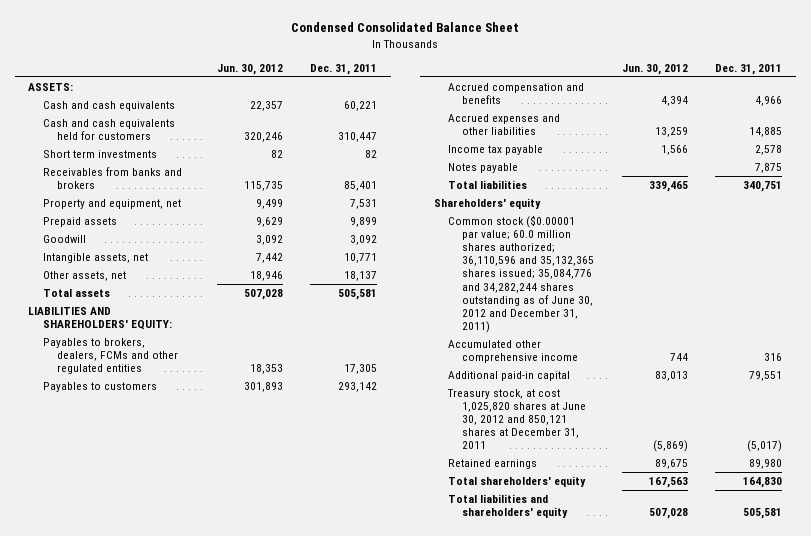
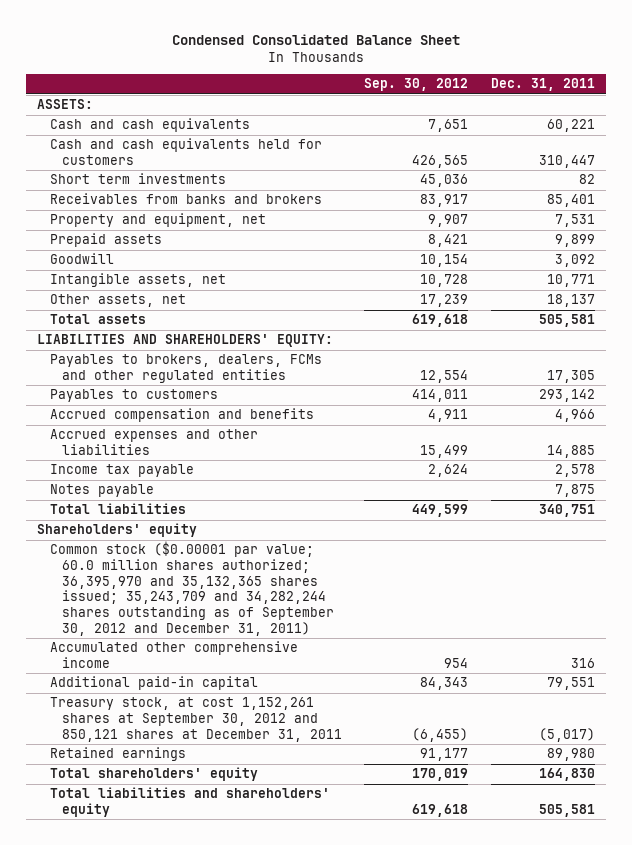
- | Jun. 30, 2012 | Dec. 31, 2011
+ | Sep. 30, 2012 | Dec. 31, 2011
- Common stock ($0.00001 par value; 60.0 million shares authorized; 36,110,596 and 35,132,365 shares issued; 35,084,776 and 34,282,244 shares outstanding as of June 30, 2012 and December 31, 2011)
+ Common stock ($0.00001 par value; 60.0 million shares authorized; 36,395,970 and 35,132,365 shares issued; 35,243,709 and 34,282,244 shares outstanding as of September 30, 2012 and December 31, 2011)
- Treasury stock, at cost 1,025,820 shares at June 30, 2012 and 850,121 shares at December 31, 2011 | (5,869) | (5,017)
+ Treasury stock, at cost 1,152,261 shares at September 30, 2012 and 850,121 shares at December 31, 2011 | (6,455) | (5,017)

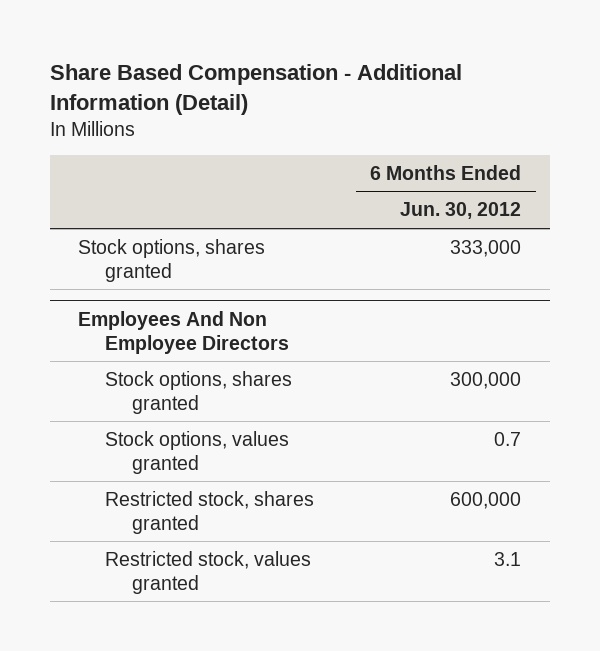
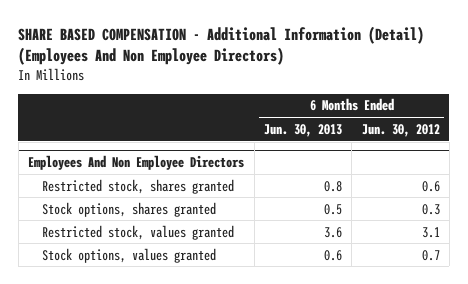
- Share Based Compensation - Additional Information (Detail)
+ SHARE BASED COMPENSATION - Additional Information (Detail) (Employees And Non Employee Directors)
- | 6 Months Ended Jun. 30, 2012
+ | 6 Months Ended Jun. 30, 2013 | 6 Months Ended Jun. 30, 2012
- Stock options, shares granted | 333,000
@ Employees And Non Employee Directors
- Stock options, shares granted | 300,000
- Restricted stock, shares granted | 600,000
+ Restricted stock, shares granted | 0.8 | 0.6
+ Stock options, shares granted | 0.5 | 0.3
moved down: Stock options, values granted | 0.6 | 0.7

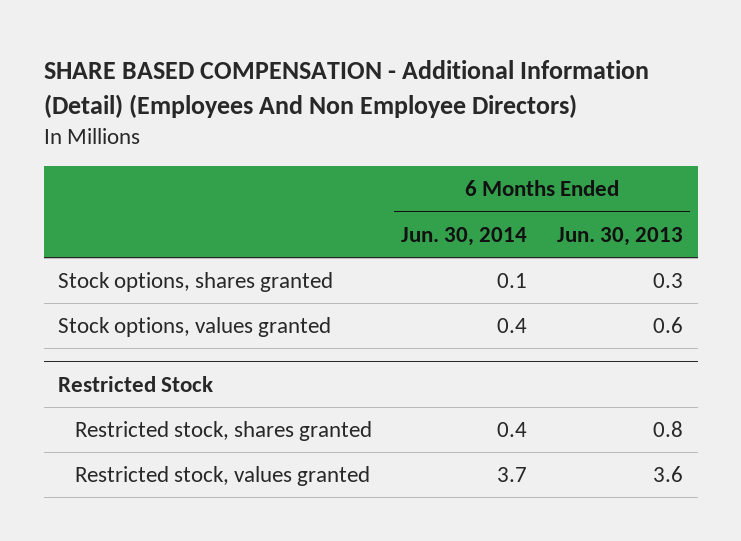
- | 6 Months Ended Jun. 30, 2013 | 6 Months Ended Jun. 30, 2012
+ | 6 Months Ended Jun. 30, 2014 | 6 Months Ended Jun. 30, 2013
- Employees And Non Employee Directors
+ Stock options, shares granted | 0.1 | 0.3
+ Stock options, values granted | 0.4 | 0.6
+ Restricted Stock
- Stock options, shares granted | 0.5 | 0.3
- Stock options, values granted | 0.6 | 0.7

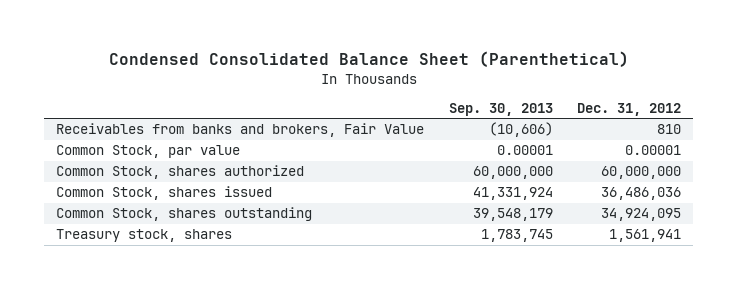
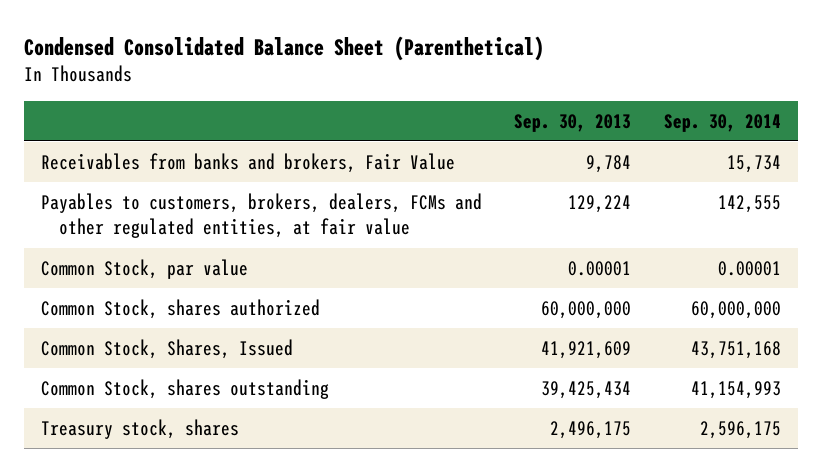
- | Sep. 30, 2013 | Dec. 31, 2012
+ | Sep. 30, 2013 | Sep. 30, 2014
- Receivables from banks and brokers, Fair Value | (10,606) | 810
+ Receivables from banks and brokers, Fair Value | 9,784 | 15,734
+ Payables to customers, brokers, dealers, FCMs and other regulated entities, at fair value | 129,224 | 142,555
- Common Stock, shares issued | 41,331,924 | 36,486,036
- Common Stock, shares outstanding | 39,548,179 | 34,924,095
- Treasury stock, shares | 1,783,745 | 1,561,941
+ Common Stock, Shares, Issued | 41,921,609 | 43,751,168
+ Common Stock, shares outstanding | 39,425,434 | 41,154,993
+ Treasury stock, shares | 2,496,175 | 2,596,175

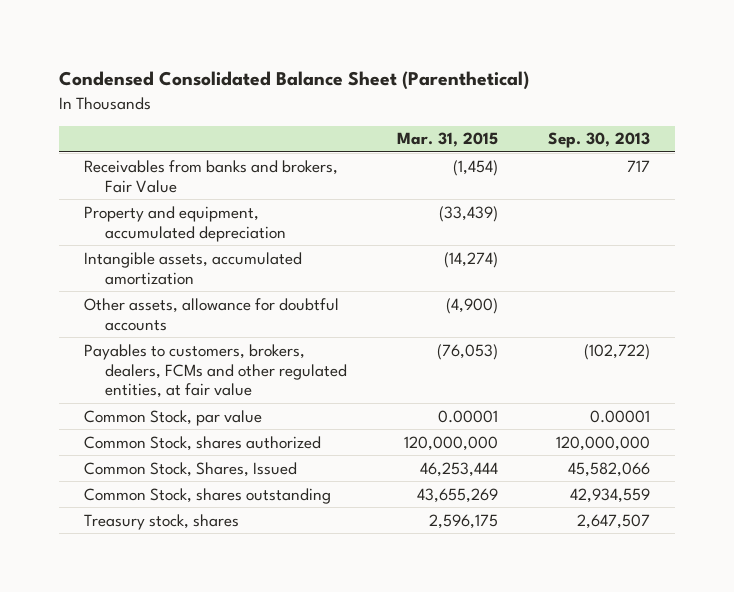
- | Sep. 30, 2013 | Sep. 30, 2014
+ | Mar. 31, 2015 | Sep. 30, 2013
- Receivables from banks and brokers, Fair Value | 9,784 | 15,734
- Payables to customers, brokers, dealers, FCMs and other regulated entities, at fair value | 129,224 | 142,555
+ Receivables from banks and brokers, Fair Value | (1,454) | 717
+ Property and equipment, accumulated depreciation | (33,439) |
+ Intangible assets, accumulated amortization | (14,274) |
+ Other assets, allowance for doubtful accounts | (4,900) |
+ Payables to customers, brokers, dealers, FCMs and other regulated entities, at fair value | (76,053) | (102,722)
- Common Stock, shares authorized | 60,000,000 | 60,000,000
- Common Stock, Shares, Issued | 41,921,609 | 43,751,168
- Common Stock, shares outstanding | 39,425,434 | 41,154,993
- Treasury stock, shares | 2,496,175 | 2,596,175
+ Common Stock, shares authorized | 120,000,000 | 120,000,000
+ Common Stock, Shares, Issued | 46,253,444 | 45,582,066
+ Common Stock, shares outstanding | 43,655,269 | 42,934,559
+ Treasury stock, shares | 2,596,175 | 2,647,507

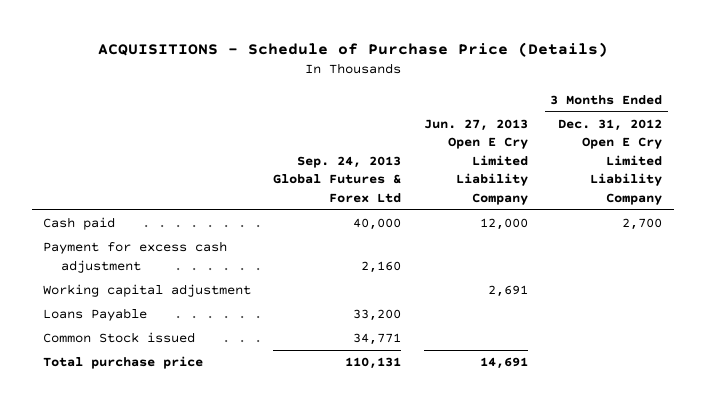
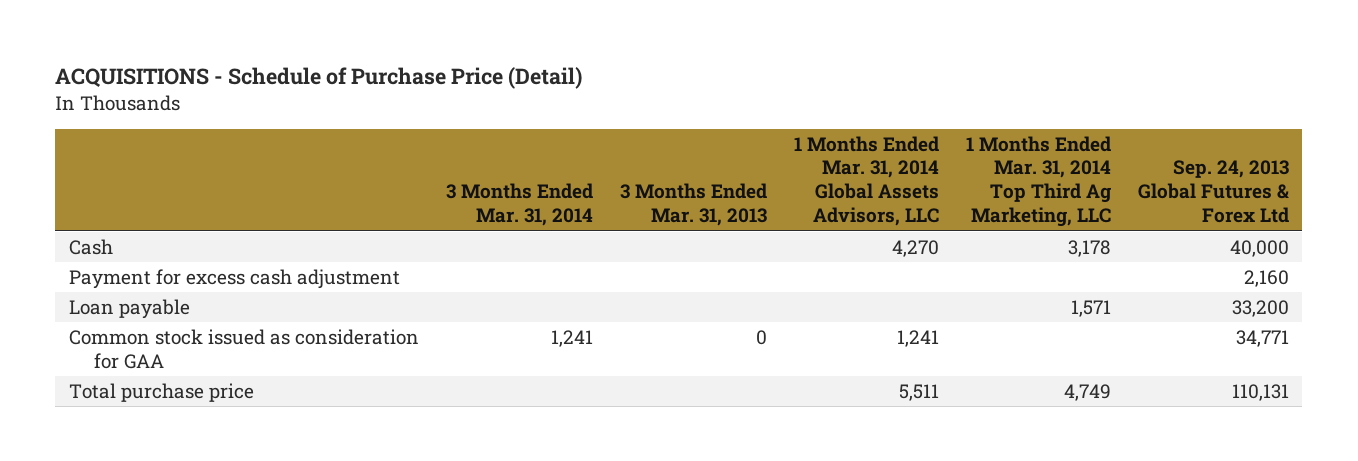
- ACQUISITIONS - Schedule of Purchase Price (Details)
+ ACQUISITIONS - Schedule of Purchase Price (Detail)
- | Sep. 24, 2013 Global Futures & Forex Ltd | Jun. 27, 2013 Open E Cry Limited Liability Company | 3 Months Ended Dec. 31, 2012 Open E Cry Limited Liability Company
+ | 3 Months Ended Mar. 31, 2014 | 3 Months Ended Mar. 31, 2013 | 1 Months Ended Mar. 31, 2014 Global Assets Advisors, LLC | 1 Months Ended Mar. 31, 2014 Top Third Ag Marketing, LLC | Sep. 24, 2013 Global Futures & Forex Ltd
- Cash paid | 40,000 | 12,000 | 2,700
+ Cash | | | 4,270 | 3,178 | 40,000
- Working capital adjustment | | 2,691 |
- Loans Payable | 33,200 | |
- Common Stock issued | 34,771 | |
+ Loan payable | | | | 1,571 | 33,200
+ Common stock issued as consideration for GAA | 1,241 | 0 | 1,241 | | 34,771

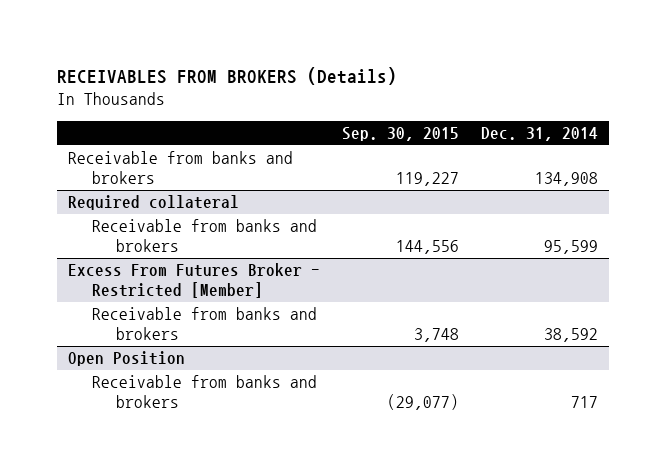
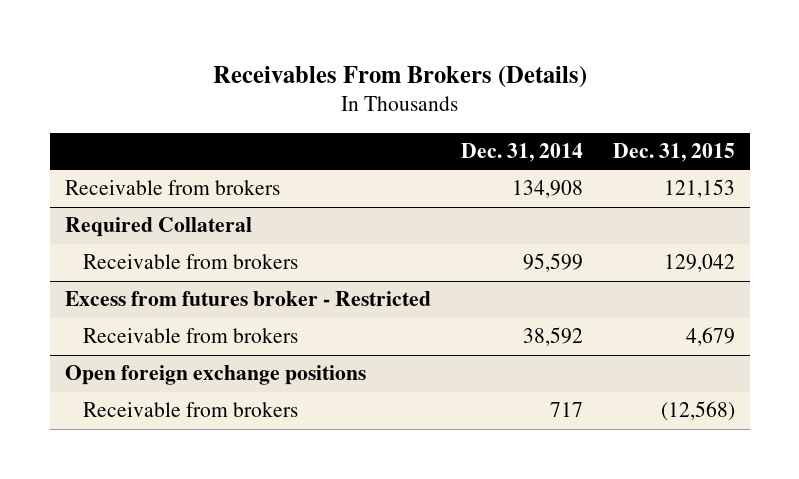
- RECEIVABLES FROM BROKERS (Details)
+ Receivables From Brokers (Details)
- | Sep. 30, 2015 | Dec. 31, 2014
+ | Dec. 31, 2014 | Dec. 31, 2015
- Receivable from banks and brokers | 119,227 | 134,908
- Required collateral
- Receivable from banks and brokers | 144,556 | 95,599
- Excess From Futures Broker - Restricted [Member]
- Receivable from banks and brokers | 3,748 | 38,592
- Open Position
- Receivable from banks and brokers | (29,077) | 717
+ Receivable from brokers | 134,908 | 121,153
+ Required Collateral
+ Receivable from brokers | 95,599 | 129,042
+ Excess from futures broker - Restricted
+ Receivable from brokers | 38,592 | 4,679
+ Open foreign exchange positions
+ Receivable from brokers | 717 | (12,568)

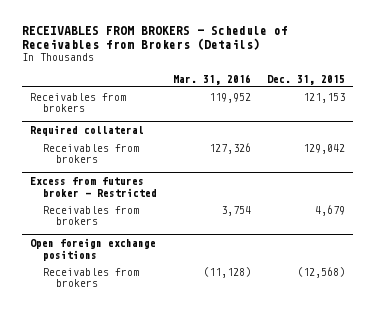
- Receivables From Brokers (Details)
+ RECEIVABLES FROM BROKERS - Schedule of Receivables from Brokers (Details)
- | Dec. 31, 2014 | Dec. 31, 2015
+ | Mar. 31, 2016 | Dec. 31, 2015
- Receivable from brokers | 134,908 | 121,153
- Required Collateral
- Receivable from brokers | 95,599 | 129,042
+ Receivables from brokers | 119,952 | 121,153
+ Required collateral
+ Receivables from brokers | 127,326 | 129,042
@ Excess from futures broker - Restricted
- Receivable from brokers | 38,592 | 4,679
+ Receivables from brokers | 3,754 | 4,679
@ Open foreign exchange positions
- Receivable from brokers | 717 | (12,568)
+ Receivables from brokers | (11,128) | (12,568)

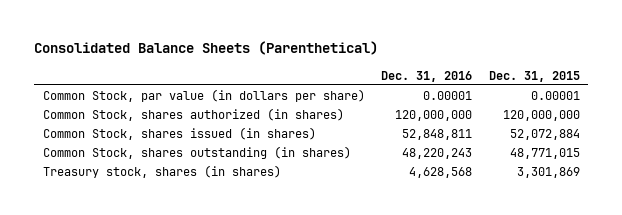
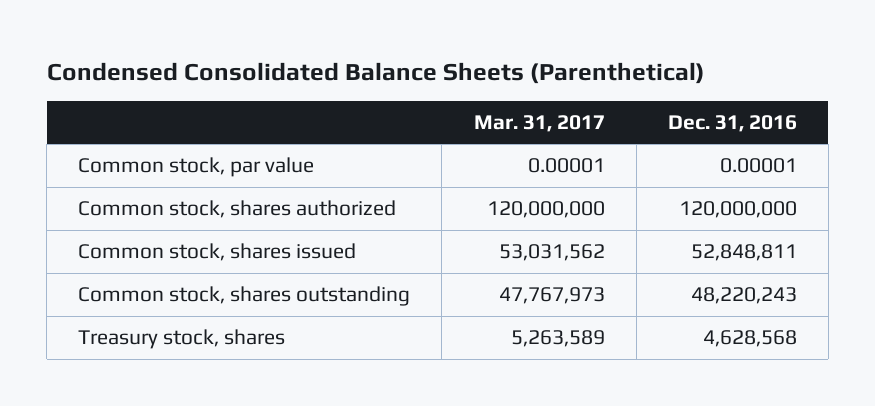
- Consolidated Balance Sheets (Parenthetical)
+ Condensed Consolidated Balance Sheets (Parenthetical)
- | Dec. 31, 2016 | Dec. 31, 2015
+ | Mar. 31, 2017 | Dec. 31, 2016
- Common Stock, par value (in dollars per share) | 0.00001 | 0.00001
- Common Stock, shares authorized (in shares) | 120,000,000 | 120,000,000
- Common Stock, shares issued (in shares) | 52,848,811 | 52,072,884
- Common Stock, shares outstanding (in shares) | 48,220,243 | 48,771,015
- Treasury stock, shares (in shares) | 4,628,568 | 3,301,869
+ Common stock, par value | 0.00001 | 0.00001
+ Common stock, shares authorized | 120,000,000 | 120,000,000
+ Common stock, shares issued | 53,031,562 | 52,848,811
+ Common stock, shares outstanding | 47,767,973 | 48,220,243
+ Treasury stock, shares | 5,263,589 | 4,628,568

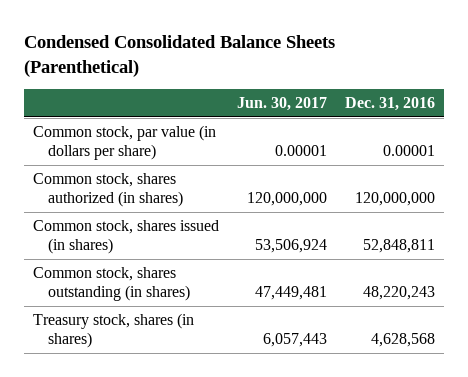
- | Mar. 31, 2017 | Dec. 31, 2016
+ | Jun. 30, 2017 | Dec. 31, 2016
- Common stock, par value | 0.00001 | 0.00001
- Common stock, shares authorized | 120,000,000 | 120,000,000
- Common stock, shares issued | 53,031,562 | 52,848,811
- Common stock, shares outstanding | 47,767,973 | 48,220,243
- Treasury stock, shares | 5,263,589 | 4,628,568
+ Common stock, par value (in dollars per share) | 0.00001 | 0.00001
+ Common stock, shares authorized (in shares) | 120,000,000 | 120,000,000
+ Common stock, shares issued (in shares) | 53,506,924 | 52,848,811
+ Common stock, shares outstanding (in shares) | 47,449,481 | 48,220,243
+ Treasury stock, shares (in shares) | 6,057,443 | 4,628,568

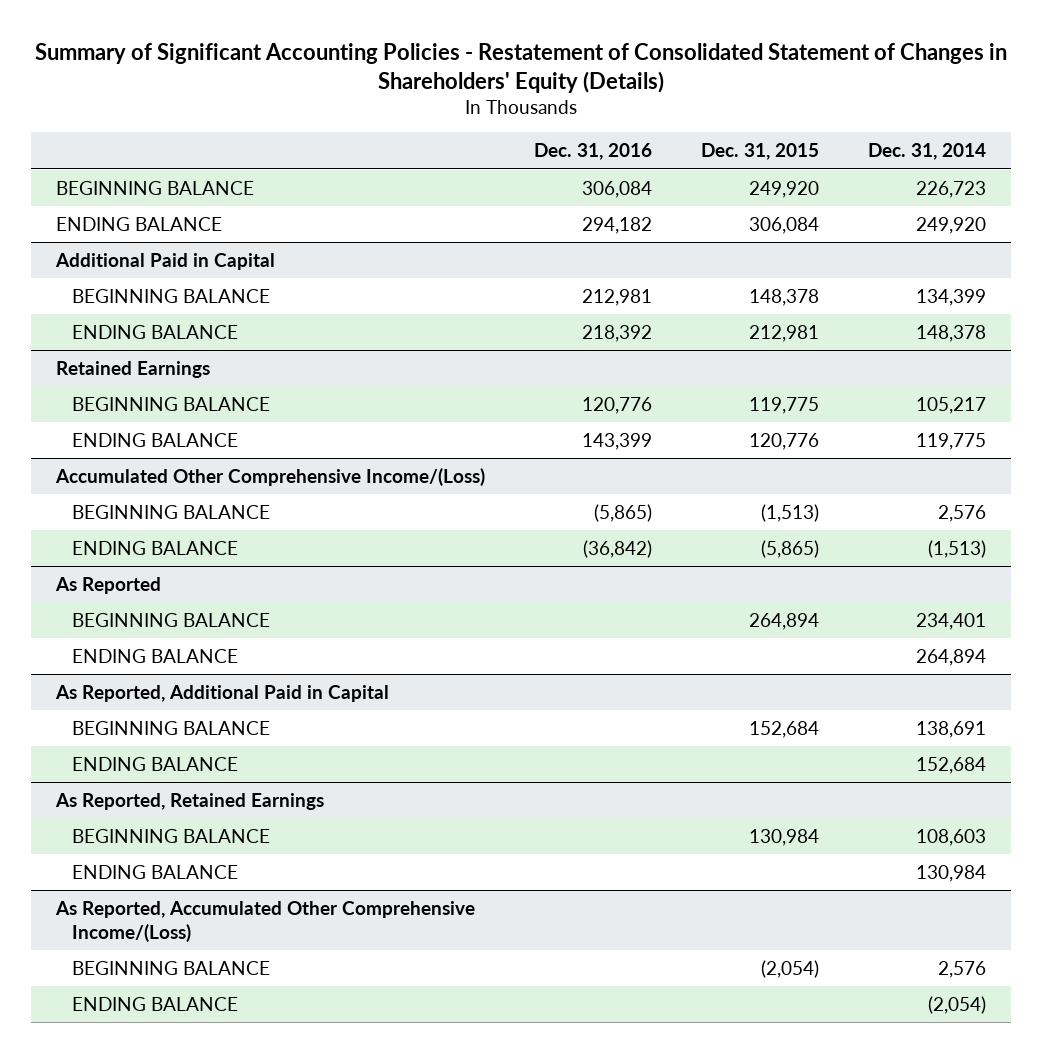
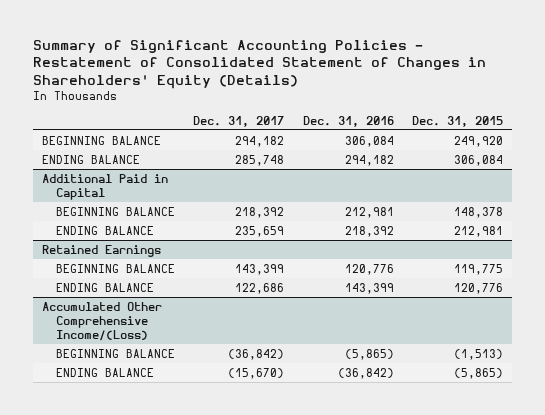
- | Dec. 31, 2016 | Dec. 31, 2015 | Dec. 31, 2014
+ | Dec. 31, 2017 | Dec. 31, 2016 | Dec. 31, 2015
- As Reported
- BEGINNING BALANCE | | 264,894 | 234,401
- ENDING BALANCE | | | 264,894
- As Reported, Additional Paid in Capital
- BEGINNING BALANCE | | 152,684 | 138,691
- ENDING BALANCE | | | 152,684
- As Reported, Retained Earnings
- BEGINNING BALANCE | | 130,984 | 108,603
- ENDING BALANCE | | | 130,984
- As Reported, Accumulated Other Comprehensive Income/(Loss)
- BEGINNING BALANCE | | (2,054) | 2,576
- ENDING BALANCE | | | (2,054)

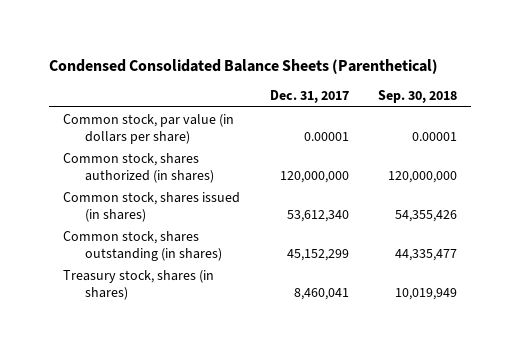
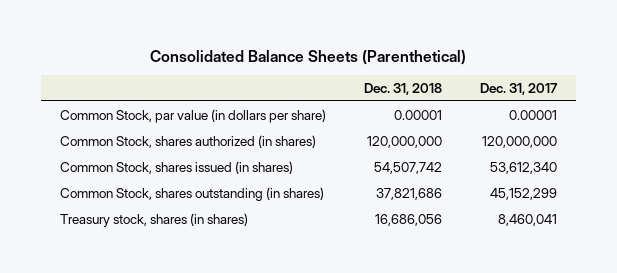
- Condensed Consolidated Balance Sheets (Parenthetical)
+ Consolidated Balance Sheets (Parenthetical)
- | Dec. 31, 2017 | Sep. 30, 2018
+ | Dec. 31, 2018 | Dec. 31, 2017
- Common stock, par value (in dollars per share) | 0.00001 | 0.00001
- Common stock, shares authorized (in shares) | 120,000,000 | 120,000,000
- Common stock, shares issued (in shares) | 53,612,340 | 54,355,426
- Common stock, shares outstanding (in shares) | 45,152,299 | 44,335,477
+ Common Stock, par value (in dollars per share) | 0.00001 | 0.00001
+ Common Stock, shares authorized (in shares) | 120,000,000 | 120,000,000
+ Common Stock, shares issued (in shares) | 54,507,742 | 53,612,340
+ Common Stock, shares outstanding (in shares) | 37,821,686 | 45,152,299

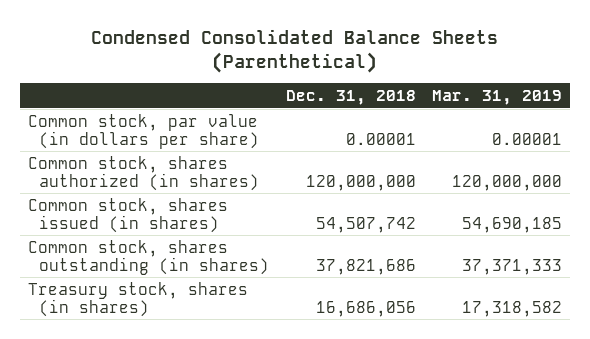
- Consolidated Balance Sheets (Parenthetical)
+ Condensed Consolidated Balance Sheets (Parenthetical)
- | Dec. 31, 2018 | Dec. 31, 2017
+ | Dec. 31, 2018 | Mar. 31, 2019
- Common Stock, par value (in dollars per share) | 0.00001 | 0.00001
- Common Stock, shares authorized (in shares) | 120,000,000 | 120,000,000
- Common Stock, shares issued (in shares) | 54,507,742 | 53,612,340
- Common Stock, shares outstanding (in shares) | 37,821,686 | 45,152,299
+ Common stock, par value (in dollars per share) | 0.00001 | 0.00001
+ Common stock, shares authorized (in shares) | 120,000,000 | 120,000,000
+ Common stock, shares issued (in shares) | 54,507,742 | 54,690,185
+ Common stock, shares outstanding (in shares) | 37,821,686 | 37,371,333

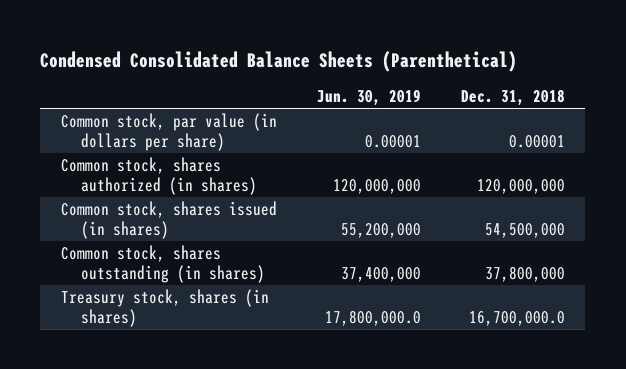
- | Dec. 31, 2018 | Mar. 31, 2019
+ | Jun. 30, 2019 | Dec. 31, 2018
- Common stock, shares issued (in shares) | 54,507,742 | 54,690,185
- Common stock, shares outstanding (in shares) | 37,821,686 | 37,371,333
- Treasury stock, shares (in shares) | 16,686,056 | 17,318,582
+ Common stock, shares issued (in shares) | 55,200,000 | 54,500,000
+ Common stock, shares outstanding (in shares) | 37,400,000 | 37,800,000
+ Treasury stock, shares (in shares) | 17,800,000.0 | 16,700,000.0

